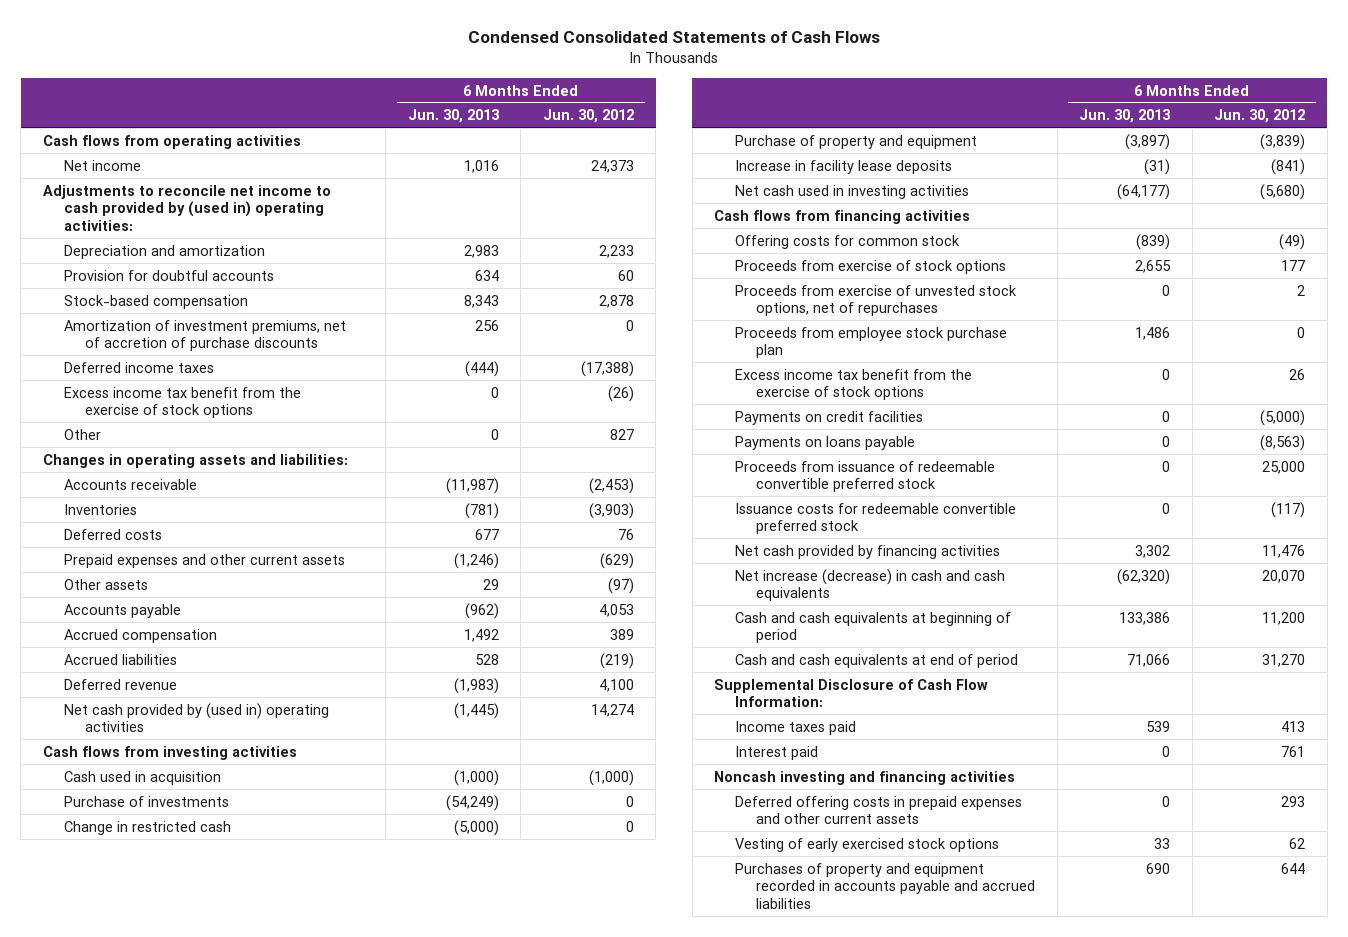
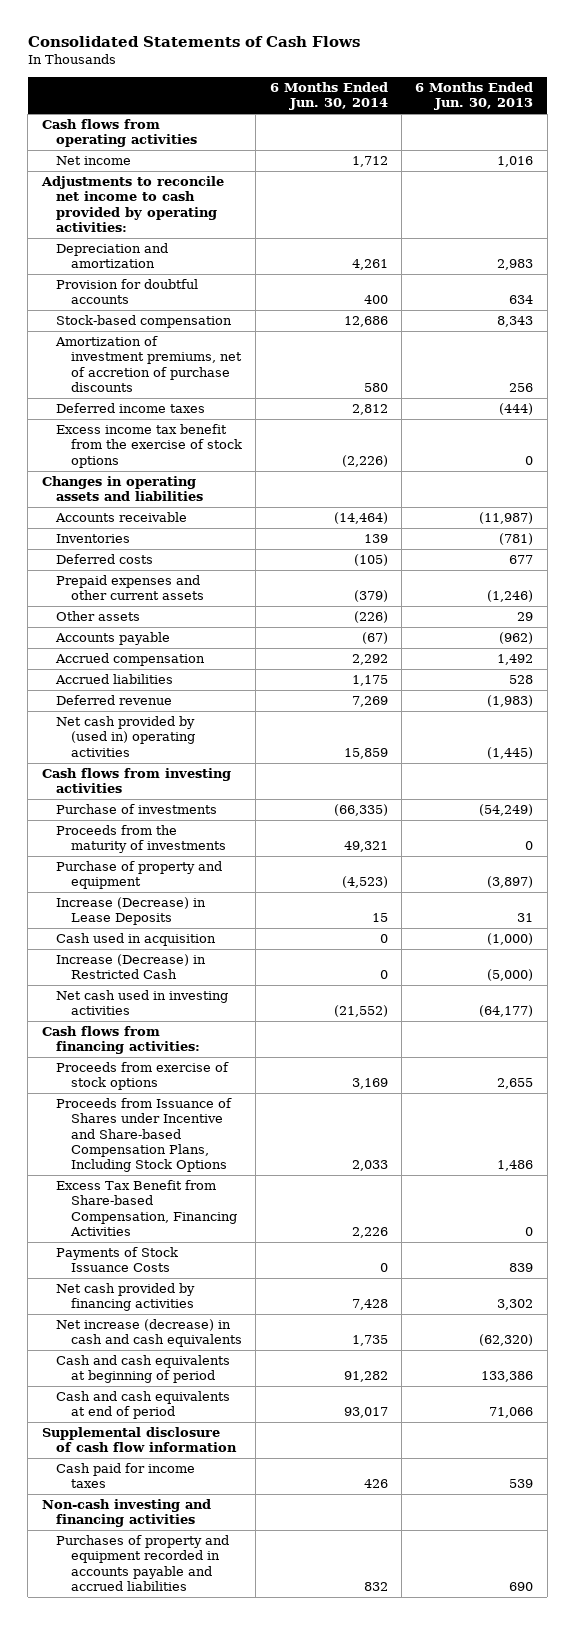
- Condensed Consolidated Statements of Cash Flows
+ Consolidated Statements of Cash Flows
- | 6 Months Ended Jun. 30, 2013 | 6 Months Ended Jun. 30, 2012
+ | 6 Months Ended Jun. 30, 2014 | 6 Months Ended Jun. 30, 2013
- Adjustments to reconcile net income to cash provided by (used in) operating activities:
+ Adjustments to reconcile net income to cash provided by operating activities:
- Other | 0 | 827
- Changes in operating assets and liabilities:
+ Changes in operating assets and liabilities
- Change in restricted cash | (5,000) | 0
+ Proceeds from the maturity of investments | 49,321 | 0
- Increase in facility lease deposits | (31) | (841)
+ Increase (Decrease) in Lease Deposits | 15 | 31
moved down: Cash used in acquisition | 0 | (1,000)
+ Increase (Decrease) in Restricted Cash | 0 | (5,000)
- Cash flows from financing activities
- Offering costs for common stock | (839) | (49)
+ Cash flows from financing activities:
- Proceeds from exercise of unvested stock options, net of repurchases | 0 | 2
- Proceeds from employee stock purchase plan | 1,486 | 0
- Excess income tax benefit from the exercise of stock options | 0 | 26
- Payments on credit facilities | 0 | (5,000)
- Payments on loans payable | 0 | (8,563)
- Proceeds from issuance of redeemable convertible preferred stock | 0 | 25,000
- Issuance costs for redeemable convertible preferred stock | 0 | (117)
+ Proceeds from Issuance of Shares under Incentive and Share-based Compensation Plans, Including Stock Options | 2,033 | 1,486
+ Excess Tax Benefit from Share-based Compensation, Financing Activities | 2,226 | 0
+ Payments of Stock Issuance Costs | 0 | 839
- Supplemental Disclosure of Cash Flow Information:
- Income taxes paid | 539 | 413
- Interest paid | 0 | 761
- Noncash investing and financing activities
- Deferred offering costs in prepaid expenses and other current assets | 0 | 293
- Vesting of early exercised stock options | 33 | 62
+ Supplemental disclosure of cash flow information
+ Cash paid for income taxes | 426 | 539
+ Non-cash investing and financing activities

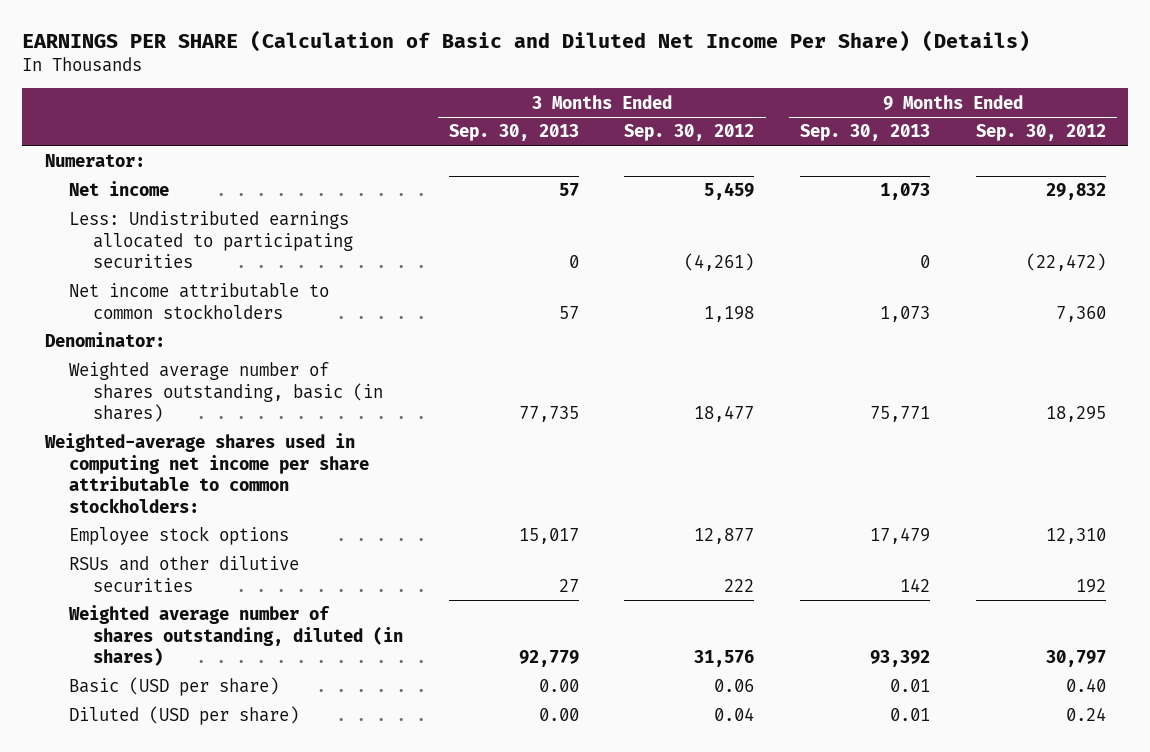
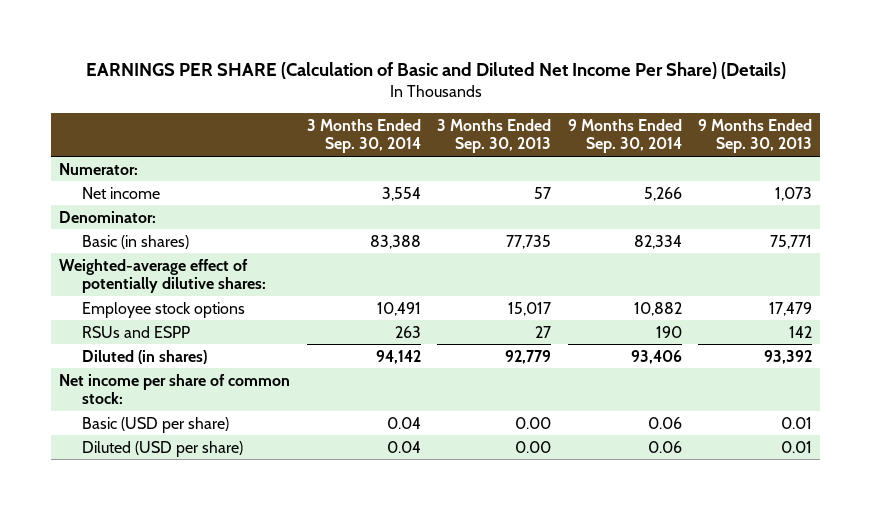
- | 3 Months Ended Sep. 30, 2013 | 3 Months Ended Sep. 30, 2012 | 9 Months Ended Sep. 30, 2013 | 9 Months Ended Sep. 30, 2012
+ | 3 Months Ended Sep. 30, 2014 | 3 Months Ended Sep. 30, 2013 | 9 Months Ended Sep. 30, 2014 | 9 Months Ended Sep. 30, 2013
- Less: Undistributed earnings allocated to participating securities | 0 | (4,261) | 0 | (22,472)
- Net income attributable to common stockholders | 57 | 1,198 | 1,073 | 7,360
- Weighted average number of shares outstanding, basic (in shares) | 77,735 | 18,477 | 75,771 | 18,295
- Weighted-average shares used in computing net income per share attributable to common stockholders:
+ Basic (in shares) | 83,388 | 77,735 | 82,334 | 75,771
+ Weighted-average effect of potentially dilutive shares:
- RSUs and other dilutive securities | 27 | 222 | 142 | 192
- Weighted average number of shares outstanding, diluted (in shares) | 92,779 | 31,576 | 93,392 | 30,797
+ RSUs and ESPP | 263 | 27 | 190 | 142
+ Diluted (in shares) | 94,142 | 92,779 | 93,406 | 93,392
+ Net income per share of common stock:

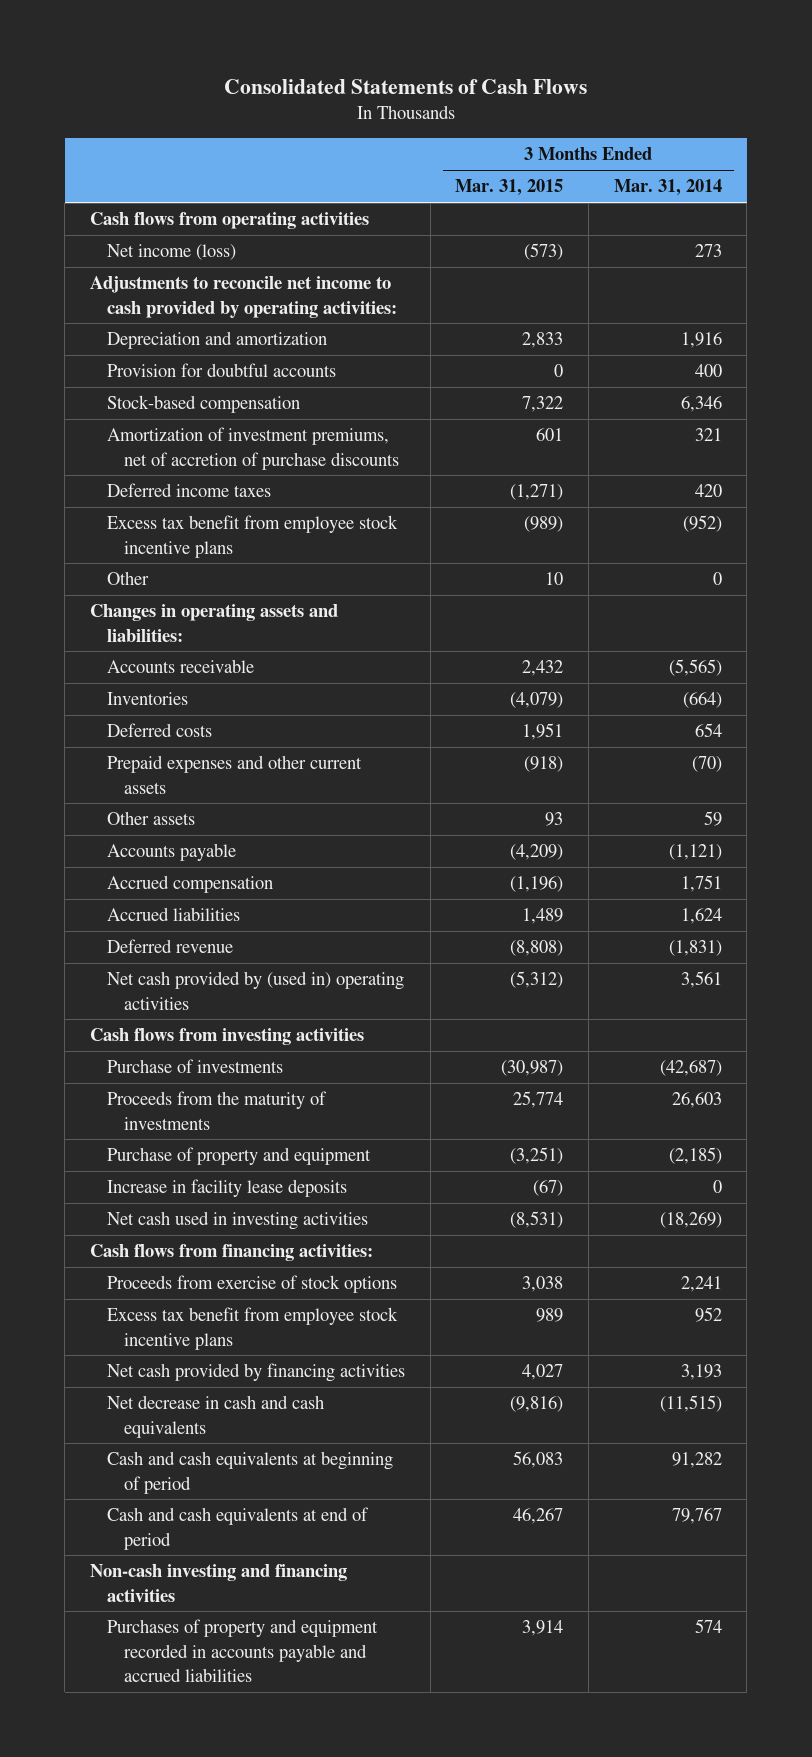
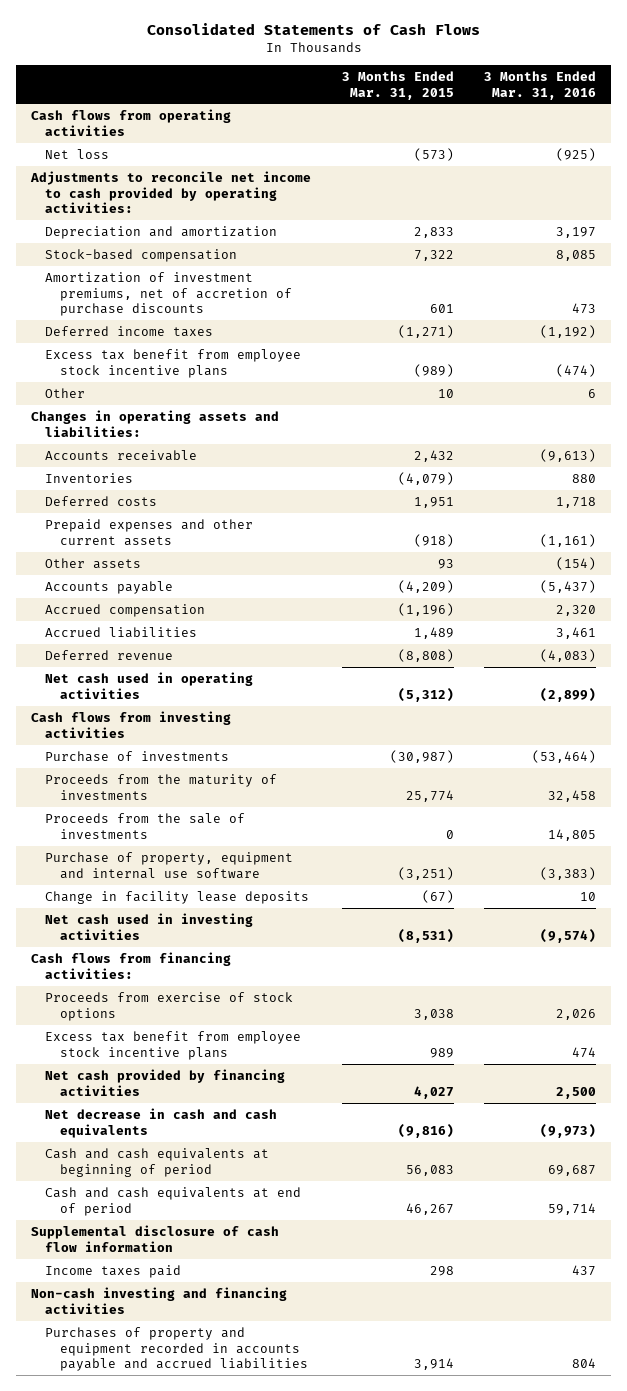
- | 3 Months Ended Mar. 31, 2015 | 3 Months Ended Mar. 31, 2014
+ | 3 Months Ended Mar. 31, 2015 | 3 Months Ended Mar. 31, 2016
- Net income (loss) | (573) | 273
+ Net loss | (573) | (925)
- Provision for doubtful accounts | 0 | 400
- Net cash provided by (used in) operating activities | (5,312) | 3,561
+ Net cash used in operating activities | (5,312) | (2,899)
- Purchase of property and equipment | (3,251) | (2,185)
- Increase in facility lease deposits | (67) | 0
+ Proceeds from the sale of investments | 0 | 14,805
+ Purchase of property, equipment and internal use software | (3,251) | (3,383)
+ Change in facility lease deposits | (67) | 10
+ Supplemental disclosure of cash flow information
+ Income taxes paid | 298 | 437

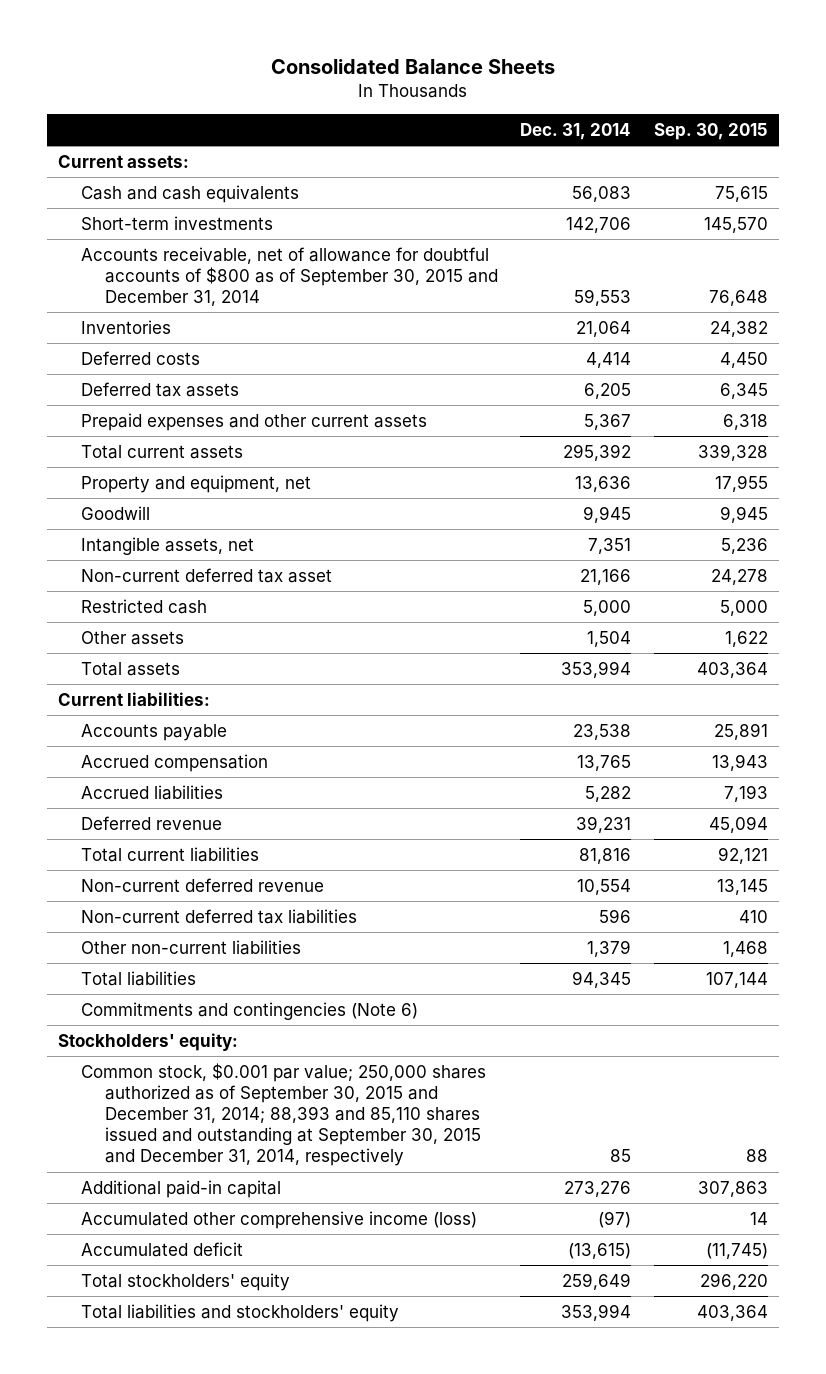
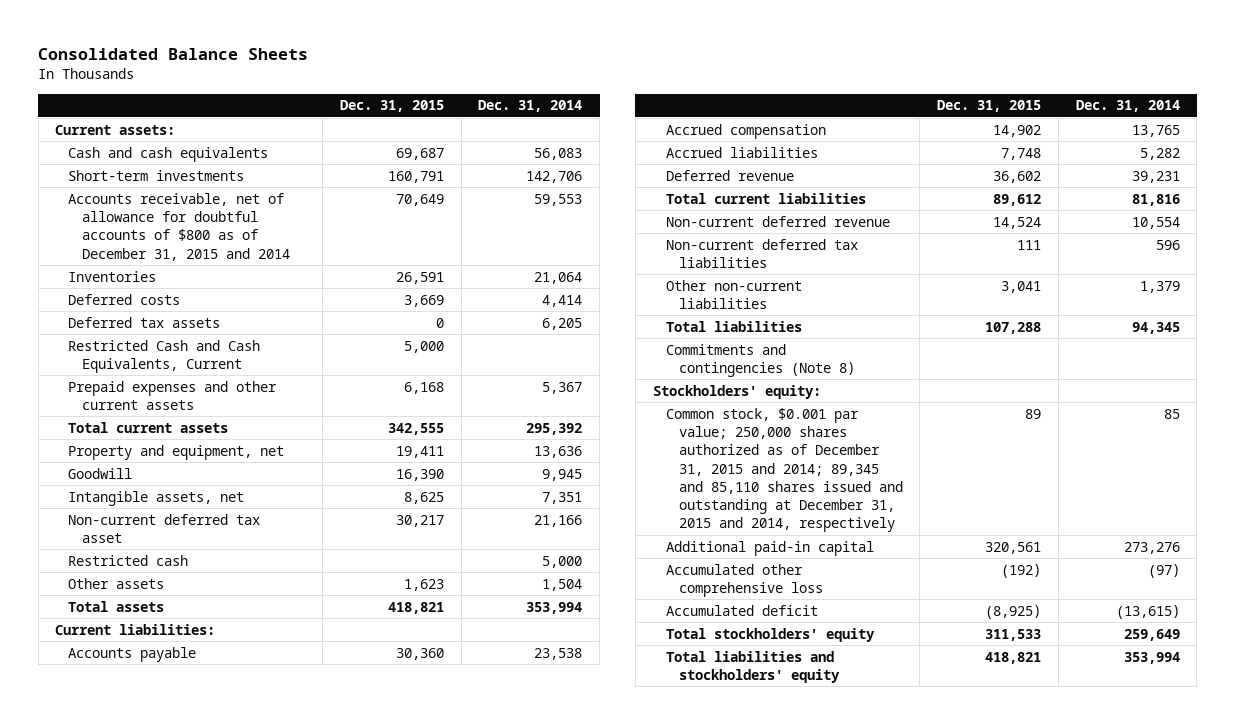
- | Dec. 31, 2014 | Sep. 30, 2015
+ | Dec. 31, 2015 | Dec. 31, 2014
- Accounts receivable, net of allowance for doubtful accounts of $800 as of September 30, 2015 and December 31, 2014 | 59,553 | 76,648
+ Accounts receivable, net of allowance for doubtful accounts of $800 as of December 31, 2015 and 2014 | 70,649 | 59,553
+ Restricted Cash and Cash Equivalents, Current | 5,000 |
- Commitments and contingencies (Note 6)
+ Commitments and contingencies (Note 8)
- Common stock, $0.001 par value; 250,000 shares authorized as of September 30, 2015 and December 31, 2014; 88,393 and 85,110 shares issued and outstanding at September 30, 2015 and December 31, 2014, respectively | 85 | 88
+ Common stock, $0.001 par value; 250,000 shares authorized as of December 31, 2015 and 2014; 89,345 and 85,110 shares issued and outstanding at December 31, 2015 and 2014, respectively | 89 | 85
- Accumulated other comprehensive income (loss) | (97) | 14
+ Accumulated other comprehensive loss | (192) | (97)

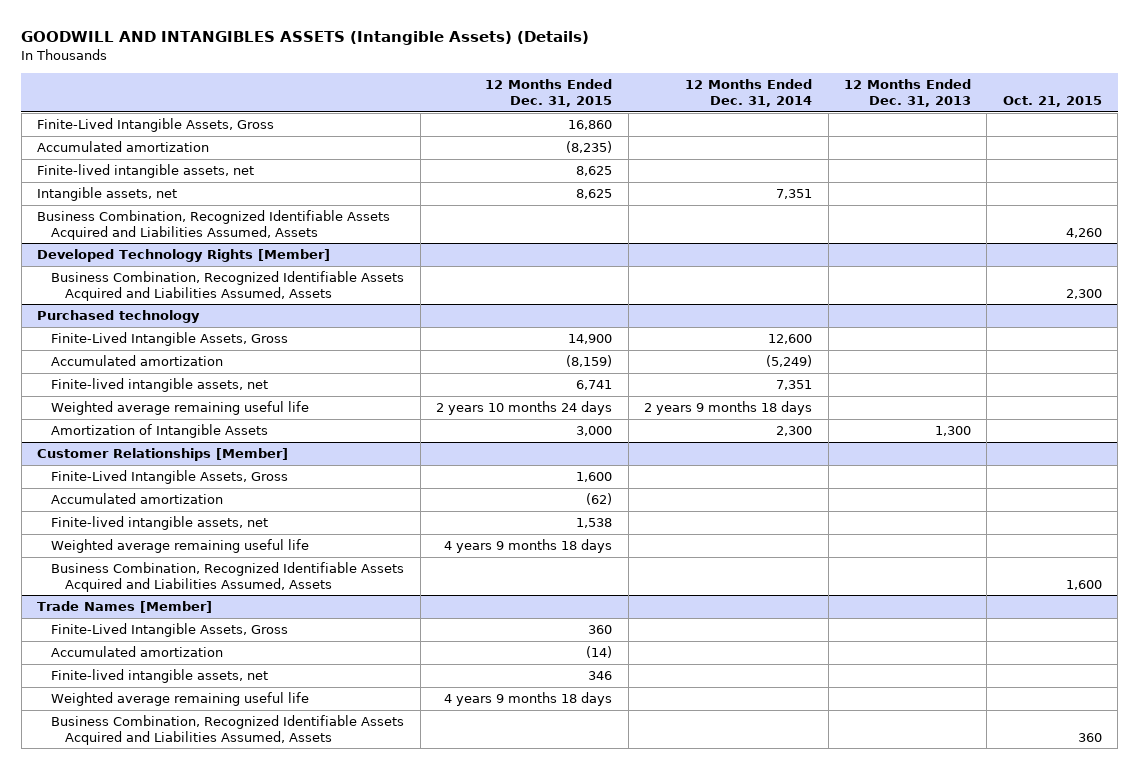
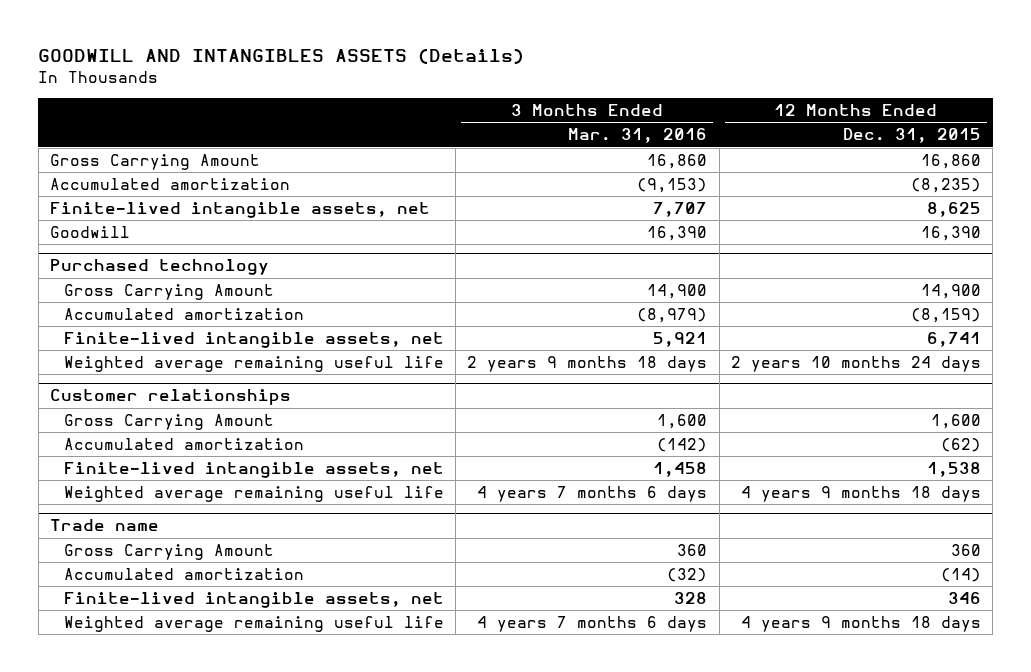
- GOODWILL AND INTANGIBLES ASSETS (Intangible Assets) (Details)
+ GOODWILL AND INTANGIBLES ASSETS (Details)
- | 12 Months Ended Dec. 31, 2015 | 12 Months Ended Dec. 31, 2014 | 12 Months Ended Dec. 31, 2013 | Oct. 21, 2015
+ | 3 Months Ended Mar. 31, 2016 | 12 Months Ended Dec. 31, 2015
- Finite-Lived Intangible Assets, Gross | 16,860 | | |
+ Gross Carrying Amount | 16,860 | 16,860
- Intangible assets, net | 8,625 | 7,351 | |
- Business Combination, Recognized Identifiable Assets Acquired and Liabilities Assumed, Assets | | | | 4,260
- Developed Technology Rights [Member]
- Business Combination, Recognized Identifiable Assets Acquired and Liabilities Assumed, Assets | | | | 2,300
+ Goodwill | 16,390 | 16,390
@ Purchased technology
- Finite-Lived Intangible Assets, Gross | 14,900 | 12,600 | |
+ Gross Carrying Amount | 14,900 | 14,900
- Amortization of Intangible Assets | 3,000 | 2,300 | 1,300 |
- Customer Relationships [Member]
- Finite-Lived Intangible Assets, Gross | 1,600 | | |
+ Customer relationships
+ Gross Carrying Amount | 1,600 | 1,600
- Business Combination, Recognized Identifiable Assets Acquired and Liabilities Assumed, Assets | | | | 1,600
- Trade Names [Member]
- Finite-Lived Intangible Assets, Gross | 360 | | |
+ Trade name
+ Gross Carrying Amount | 360 | 360
- Business Combination, Recognized Identifiable Assets Acquired and Liabilities Assumed, Assets | | | | 360

